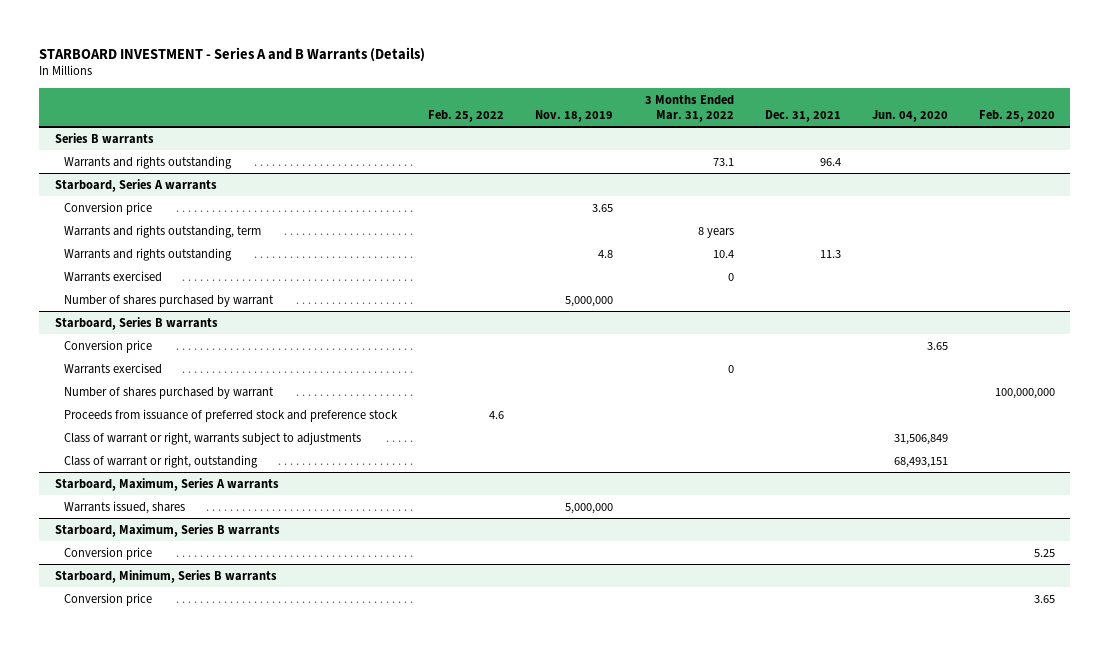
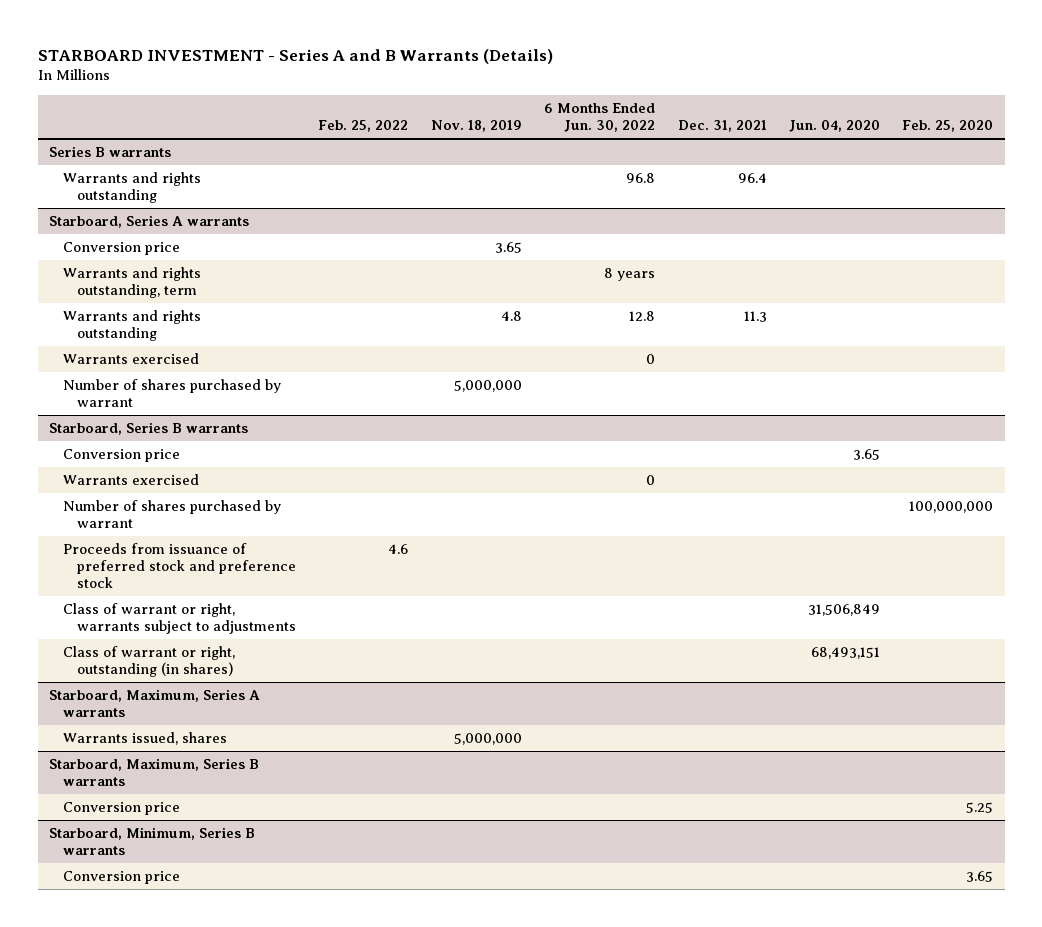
- | Feb. 25, 2022 | Nov. 18, 2019 | 3 Months Ended Mar. 31, 2022 | Dec. 31, 2021 | Jun. 04, 2020 | Feb. 25, 2020
+ | Feb. 25, 2022 | Nov. 18, 2019 | 6 Months Ended Jun. 30, 2022 | Dec. 31, 2021 | Jun. 04, 2020 | Feb. 25, 2020
@ Starboard, Series B warrants
- Class of warrant or right, outstanding | | | | | 68,493,151 |
+ Class of warrant or right, outstanding (in shares) | | | | | 68,493,151 |

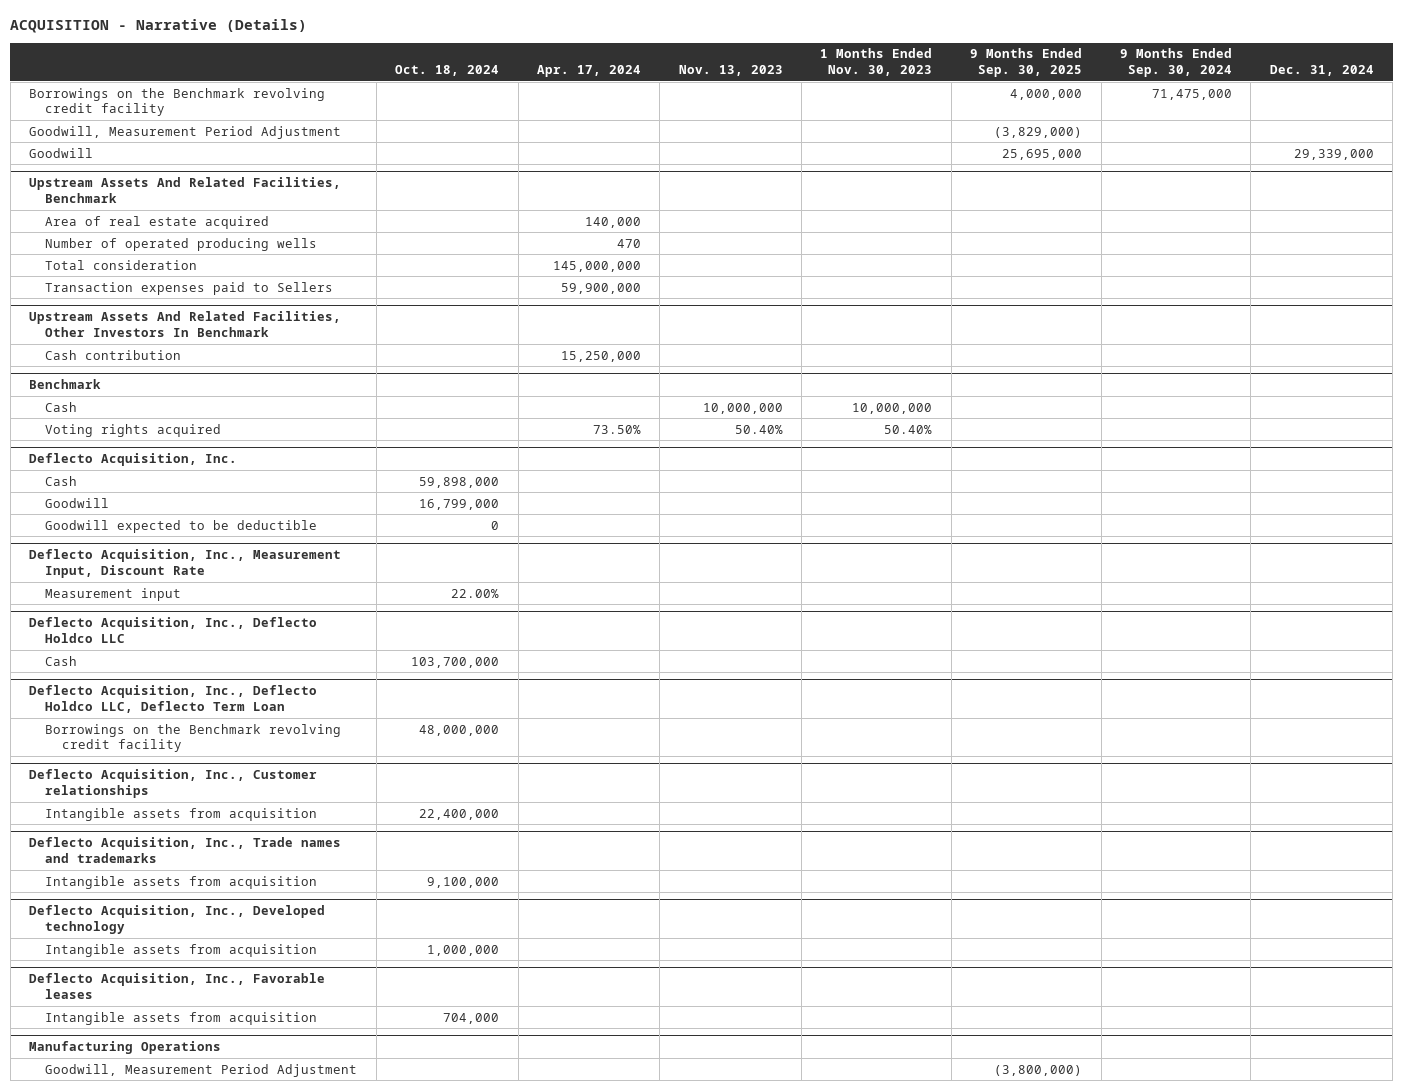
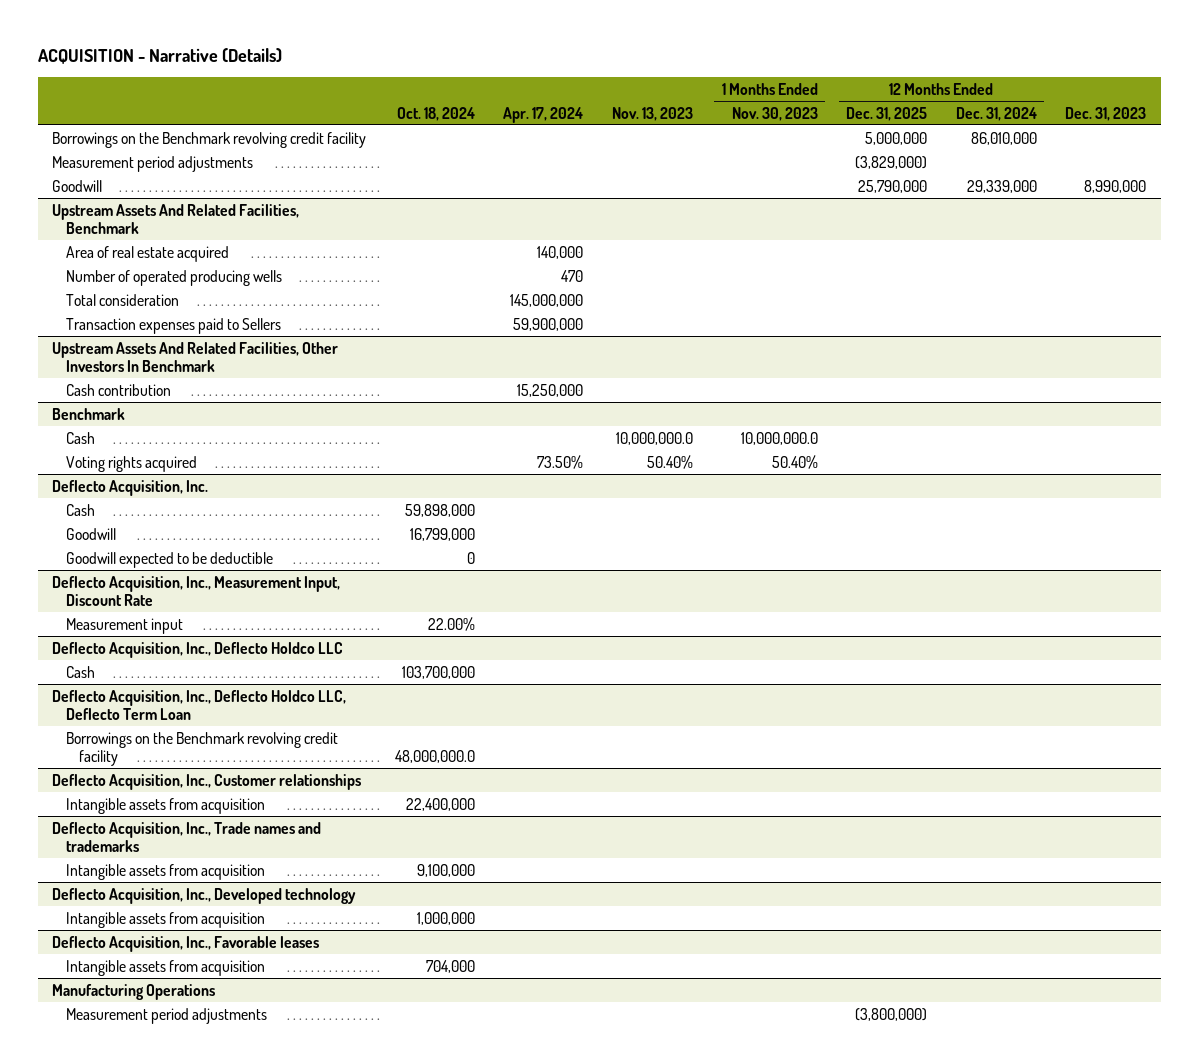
- | Oct. 18, 2024 | Apr. 17, 2024 | Nov. 13, 2023 | 1 Months Ended Nov. 30, 2023 | 9 Months Ended Sep. 30, 2025 | 9 Months Ended Sep. 30, 2024 | Dec. 31, 2024
+ | Oct. 18, 2024 | Apr. 17, 2024 | Nov. 13, 2023 | 1 Months Ended Nov. 30, 2023 | 12 Months Ended Dec. 31, 2025 | 12 Months Ended Dec. 31, 2024 | Dec. 31, 2023
- Goodwill, Measurement Period Adjustment | | | | | (3,829,000) | |
+ Measurement period adjustments | | | | | (3,829,000) | |
@ Benchmark
- Cash | | | 10,000,000 | 10,000,000 | | |
+ Cash | | | 10,000,000.0 | 10,000,000.0 | | |
@ Deflecto Acquisition, Inc., Deflecto Holdco LLC, Deflecto Term Loan
- Borrowings on the Benchmark revolving credit facility | 48,000,000 | | | | | |
+ Borrowings on the Benchmark revolving credit facility | 48,000,000.0 | | | | | |
@ Manufacturing Operations
- Goodwill, Measurement Period Adjustment | | | | | (3,800,000) | |
+ Measurement period adjustments | | | | | (3,800,000) | |

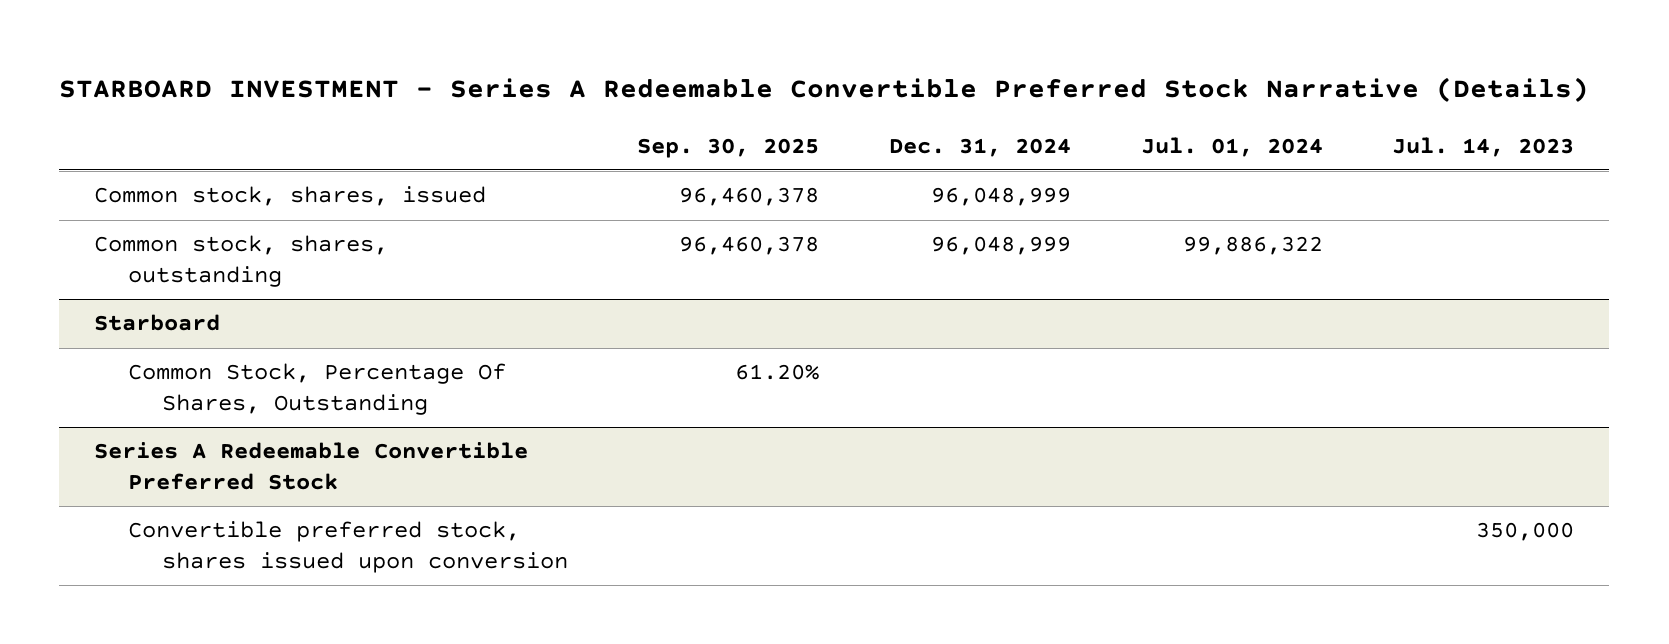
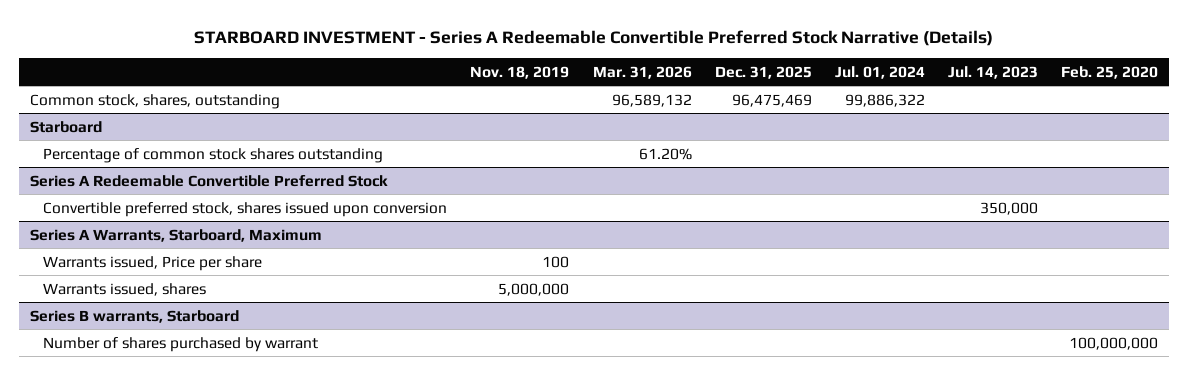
- | Sep. 30, 2025 | Dec. 31, 2024 | Jul. 01, 2024 | Jul. 14, 2023
+ | Nov. 18, 2019 | Mar. 31, 2026 | Dec. 31, 2025 | Jul. 01, 2024 | Jul. 14, 2023 | Feb. 25, 2020
- Common stock, shares, issued | 96,460,378 | 96,048,999 | |
@ Starboard
- Common Stock, Percentage Of Shares, Outstanding | 61.20% | | |
+ Percentage of common stock shares outstanding | | 61.20% | | | |
+ Series A Warrants, Starboard, Maximum
+ Warrants issued, Price per share | 100 | | | | |
+ Warrants issued, shares | 5,000,000 | | | | |
+ Series B warrants, Starboard
+ Number of shares purchased by warrant | | | | | | 100,000,000

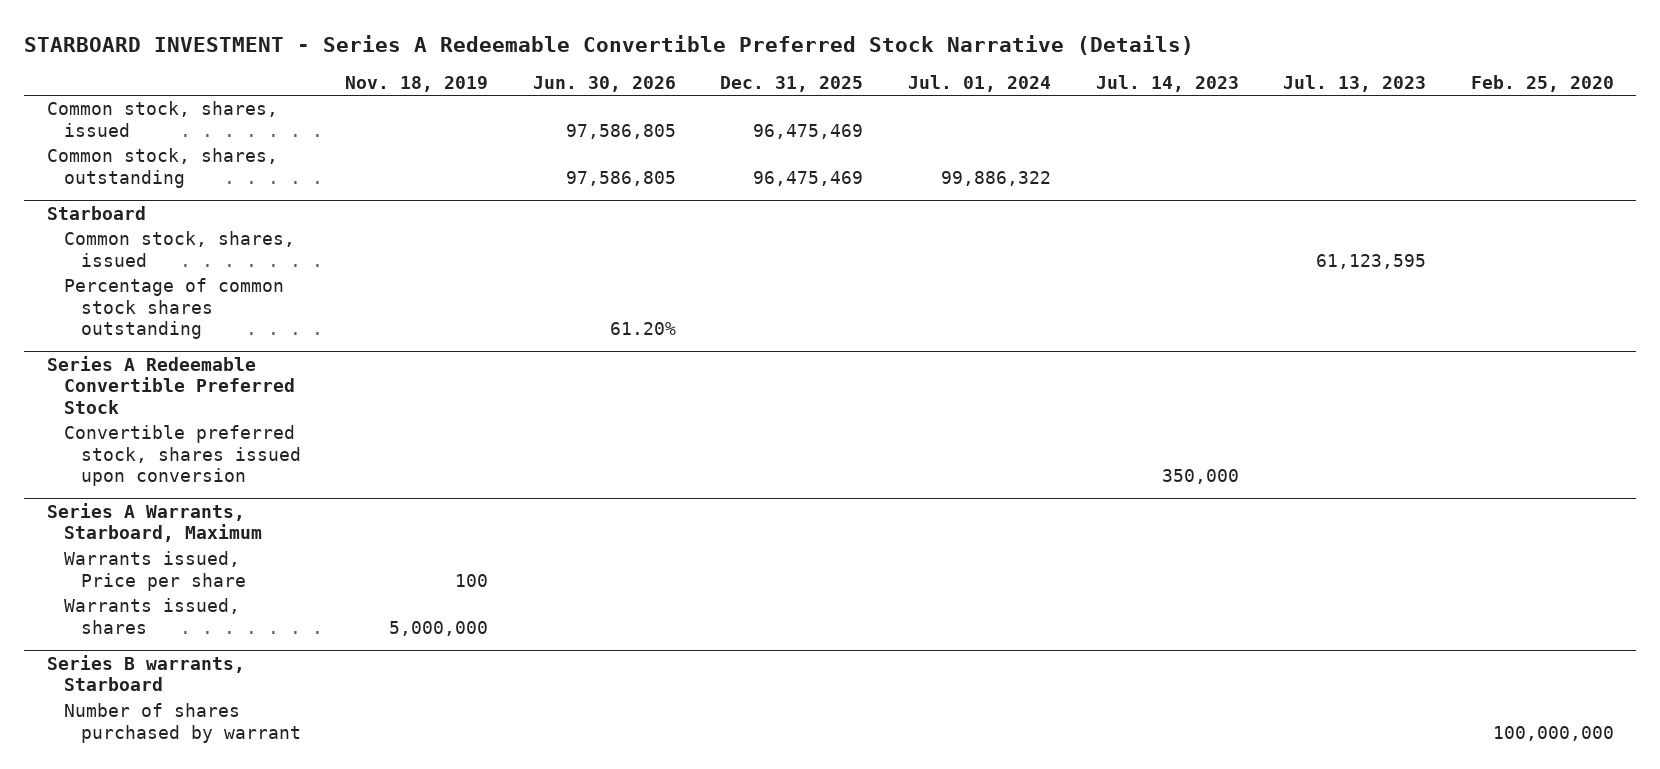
- | Nov. 18, 2019 | Mar. 31, 2026 | Dec. 31, 2025 | Jul. 01, 2024 | Jul. 14, 2023 | Feb. 25, 2020
+ | Nov. 18, 2019 | Jun. 30, 2026 | Dec. 31, 2025 | Jul. 01, 2024 | Jul. 14, 2023 | Jul. 13, 2023 | Feb. 25, 2020
+ Common stock, shares, issued | | 97,586,805 | 96,475,469 | | | |
@ Starboard
+ Common stock, shares, issued | | | | | | 61,123,595 |

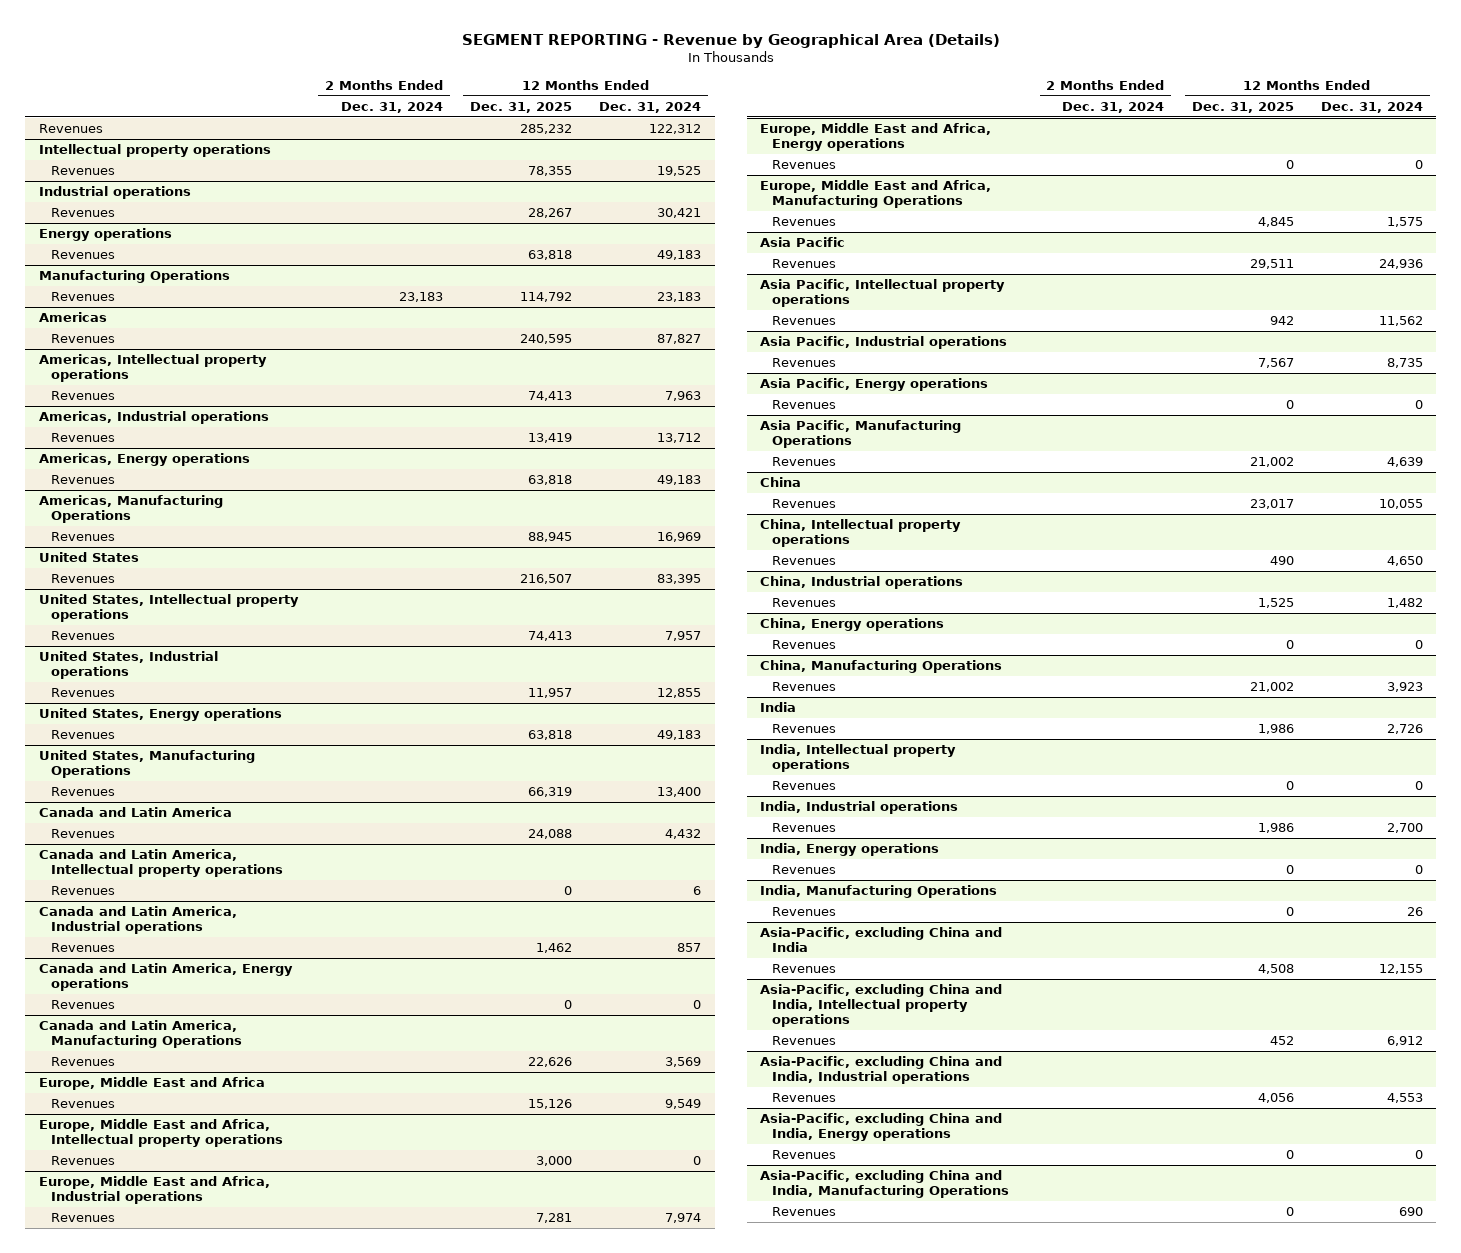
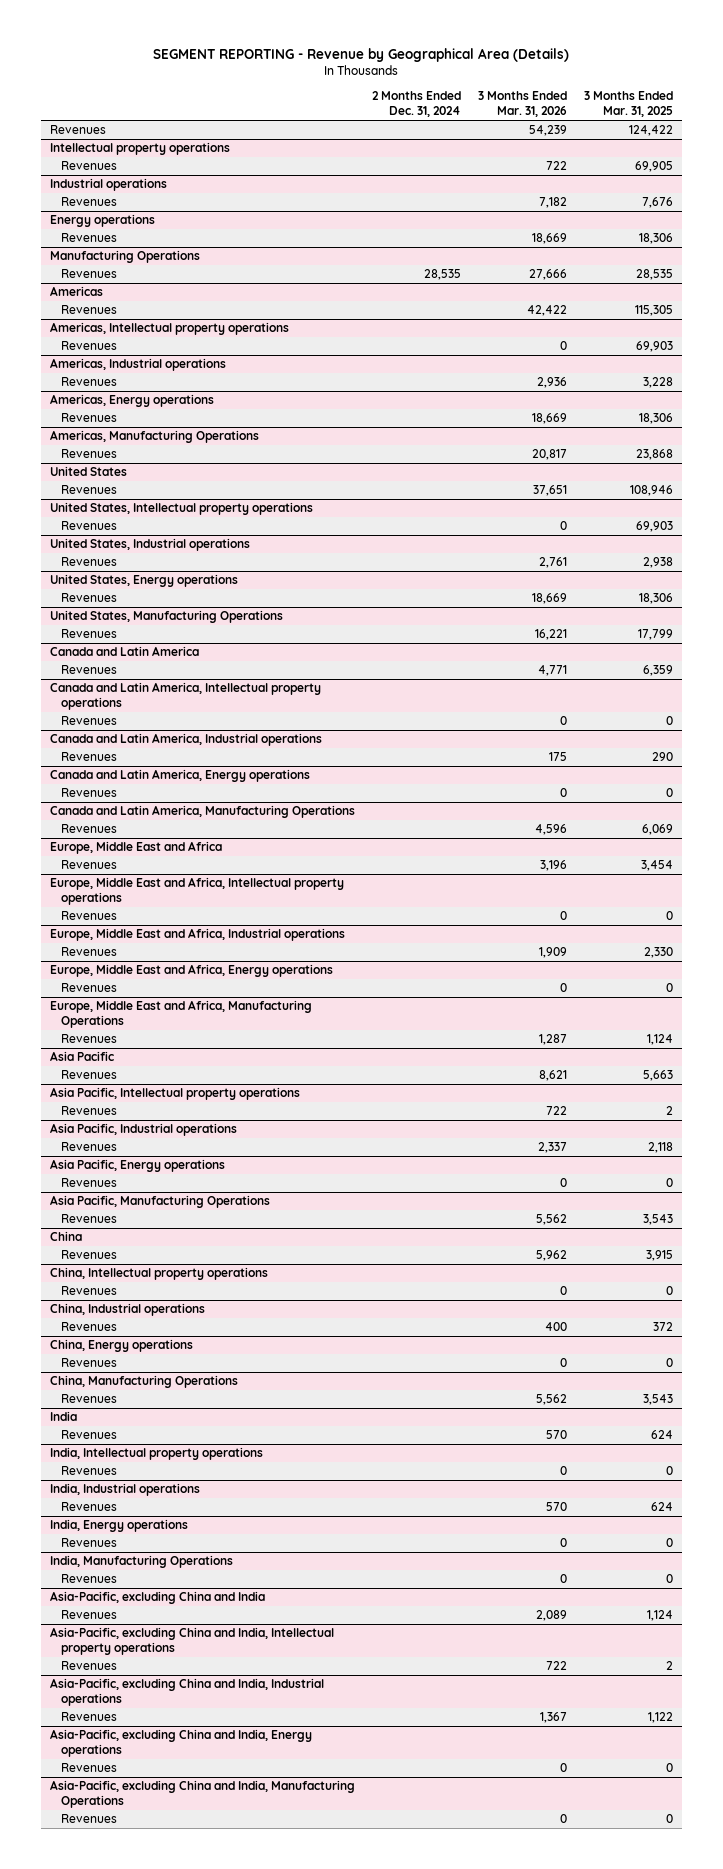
- | 2 Months Ended Dec. 31, 2024 | 12 Months Ended Dec. 31, 2025 | 12 Months Ended Dec. 31, 2024
+ | 2 Months Ended Dec. 31, 2024 | 3 Months Ended Mar. 31, 2026 | 3 Months Ended Mar. 31, 2025
@ Manufacturing Operations
- Revenues | 23,183 | 114,792 | 23,183
+ Revenues | 28,535 | 27,666 | 28,535

